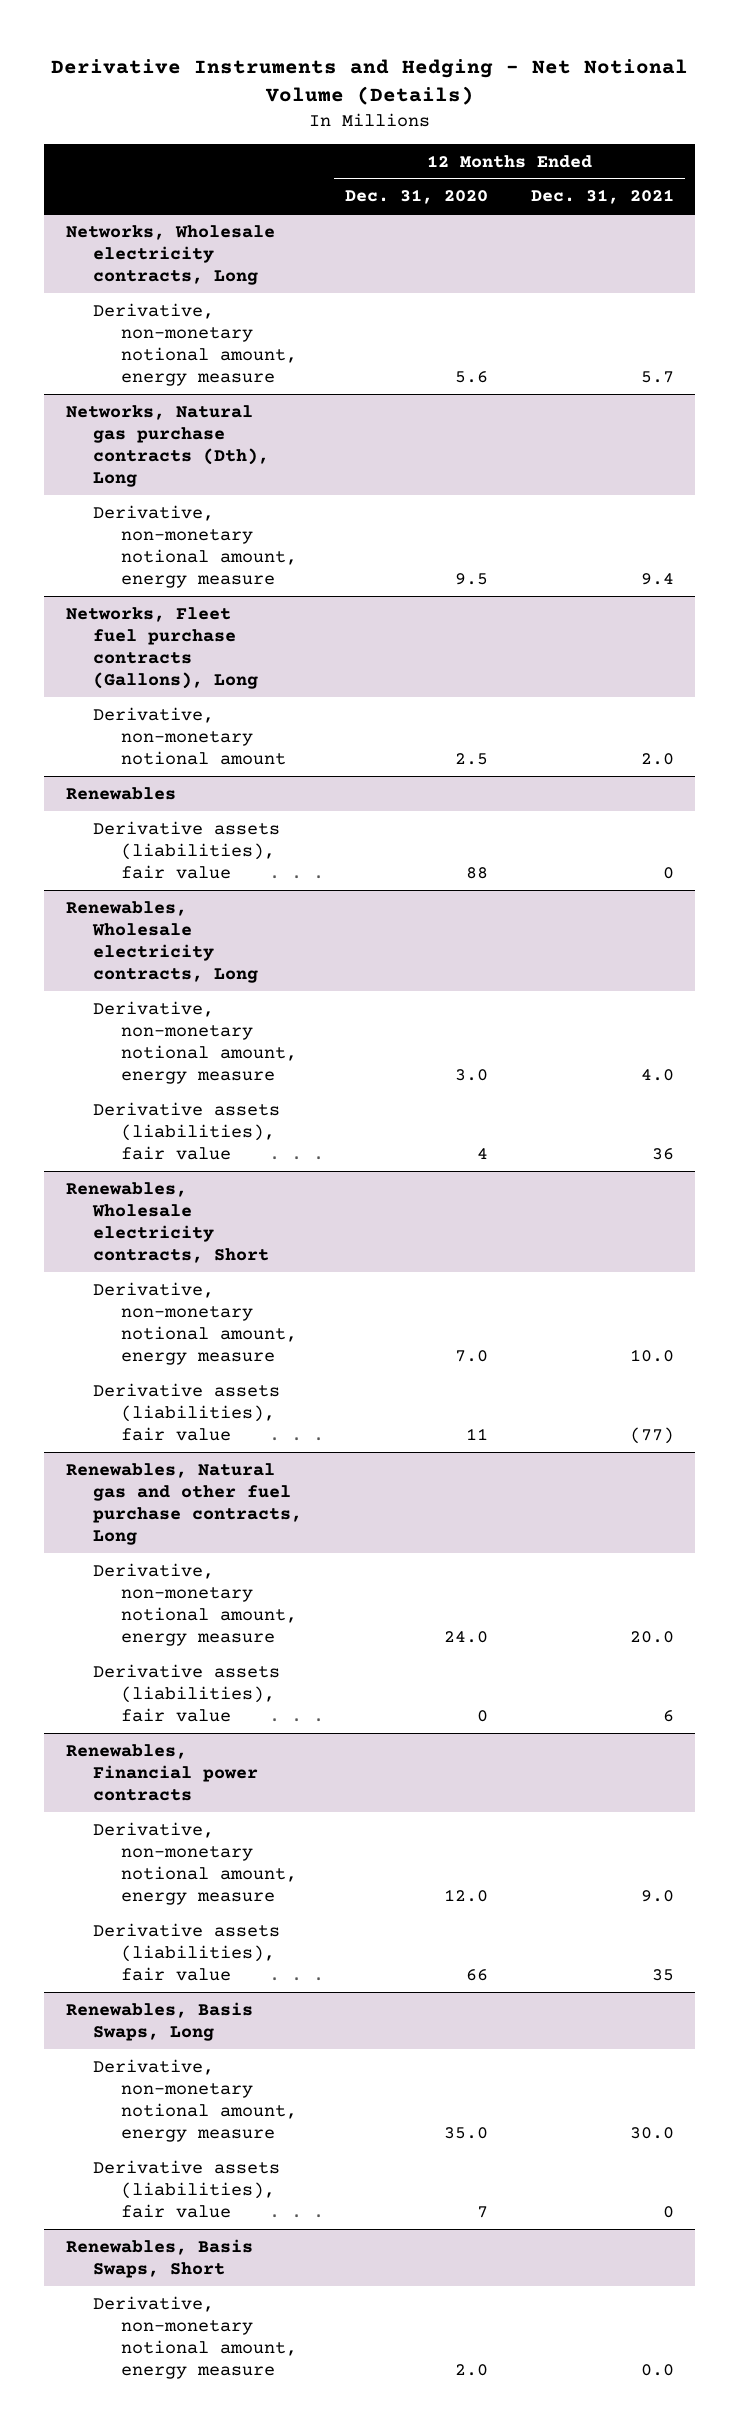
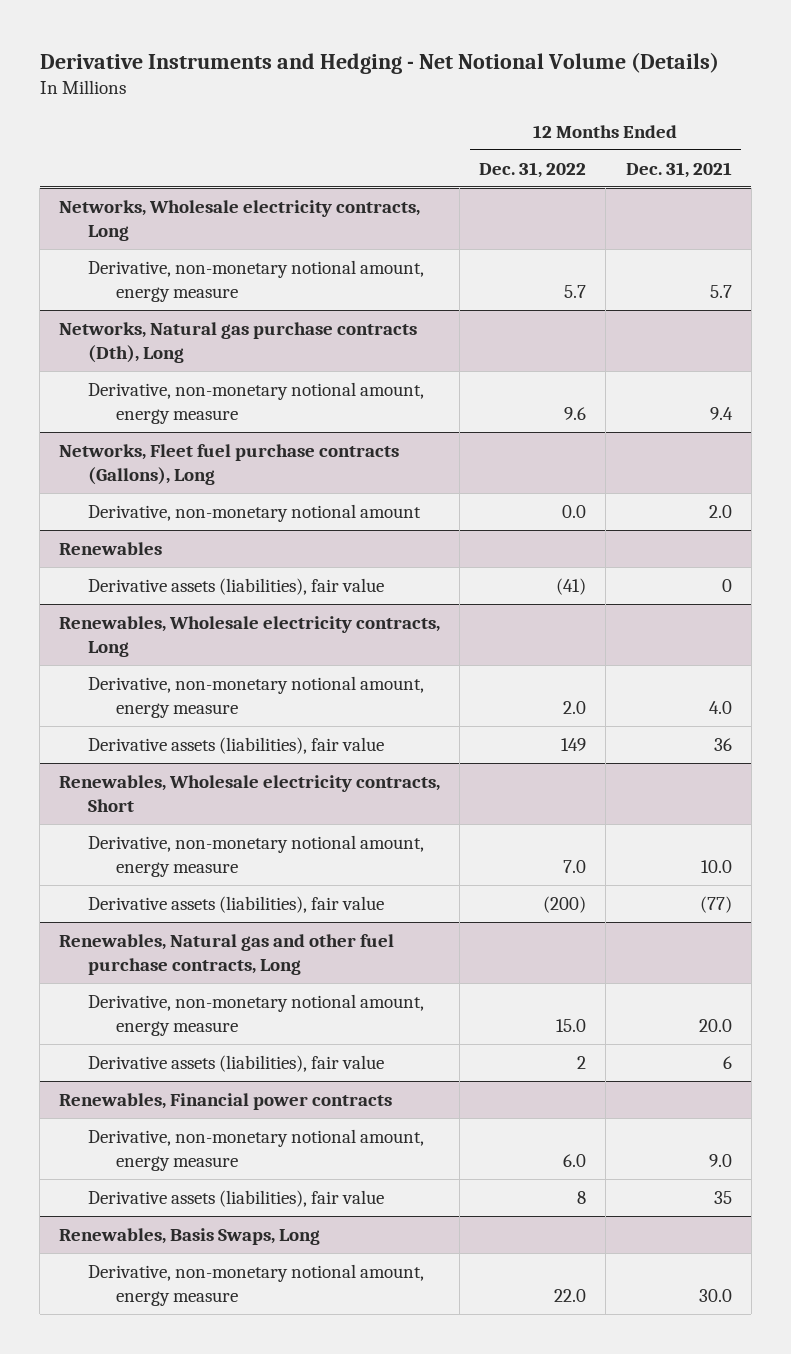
- | 12 Months Ended Dec. 31, 2020 | 12 Months Ended Dec. 31, 2021
+ | 12 Months Ended Dec. 31, 2022 | 12 Months Ended Dec. 31, 2021
@ Renewables, Basis Swaps, Long
- Derivative assets (liabilities), fair value | 7 | 0
- Renewables, Basis Swaps, Short
- Derivative, non-monetary notional amount, energy measure | 2.0 | 0.0

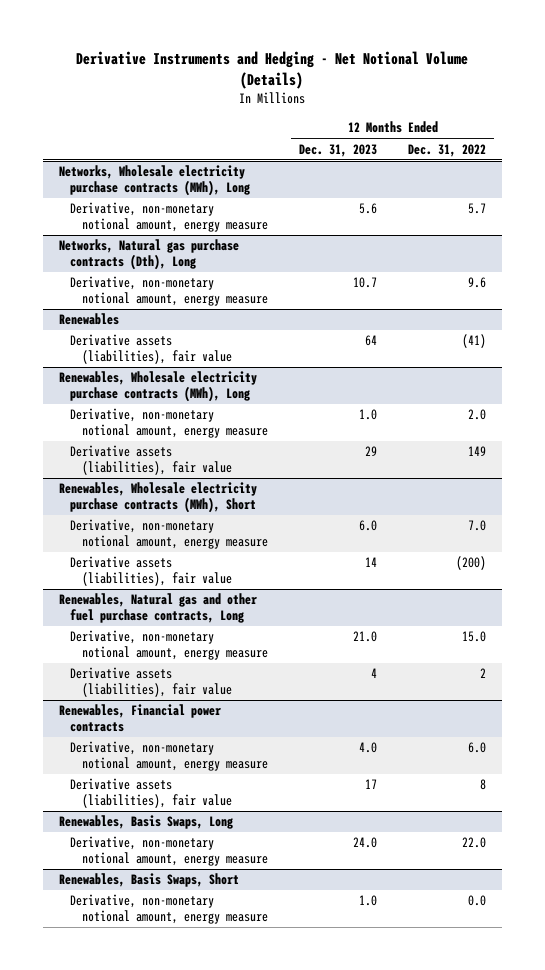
- | 12 Months Ended Dec. 31, 2022 | 12 Months Ended Dec. 31, 2021
+ | 12 Months Ended Dec. 31, 2023 | 12 Months Ended Dec. 31, 2022
- Networks, Wholesale electricity contracts, Long
+ Networks, Wholesale electricity purchase contracts (MWh), Long
- Networks, Fleet fuel purchase contracts (Gallons), Long
- Derivative, non-monetary notional amount | 0.0 | 2.0
- Renewables, Wholesale electricity contracts, Long
+ Renewables, Wholesale electricity purchase contracts (MWh), Long
- Renewables, Wholesale electricity contracts, Short
+ Renewables, Wholesale electricity purchase contracts (MWh), Short
+ Renewables, Basis Swaps, Short
+ Derivative, non-monetary notional amount, energy measure | 1.0 | 0.0

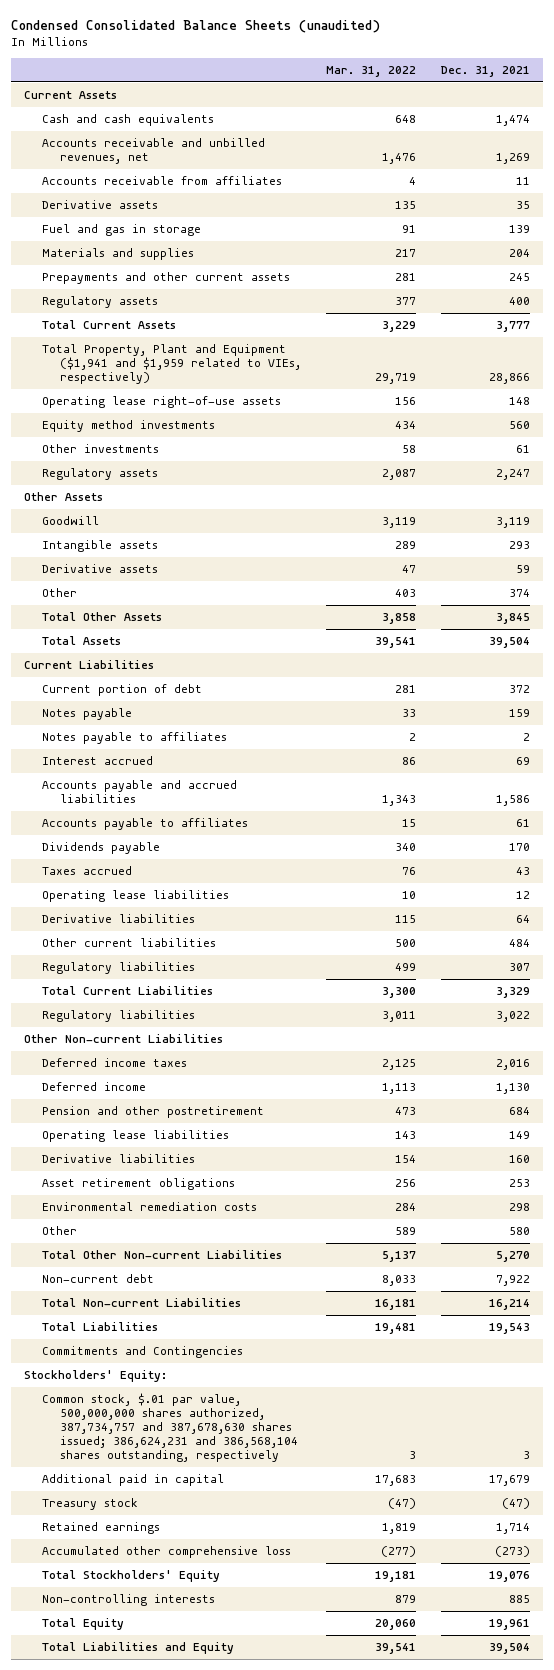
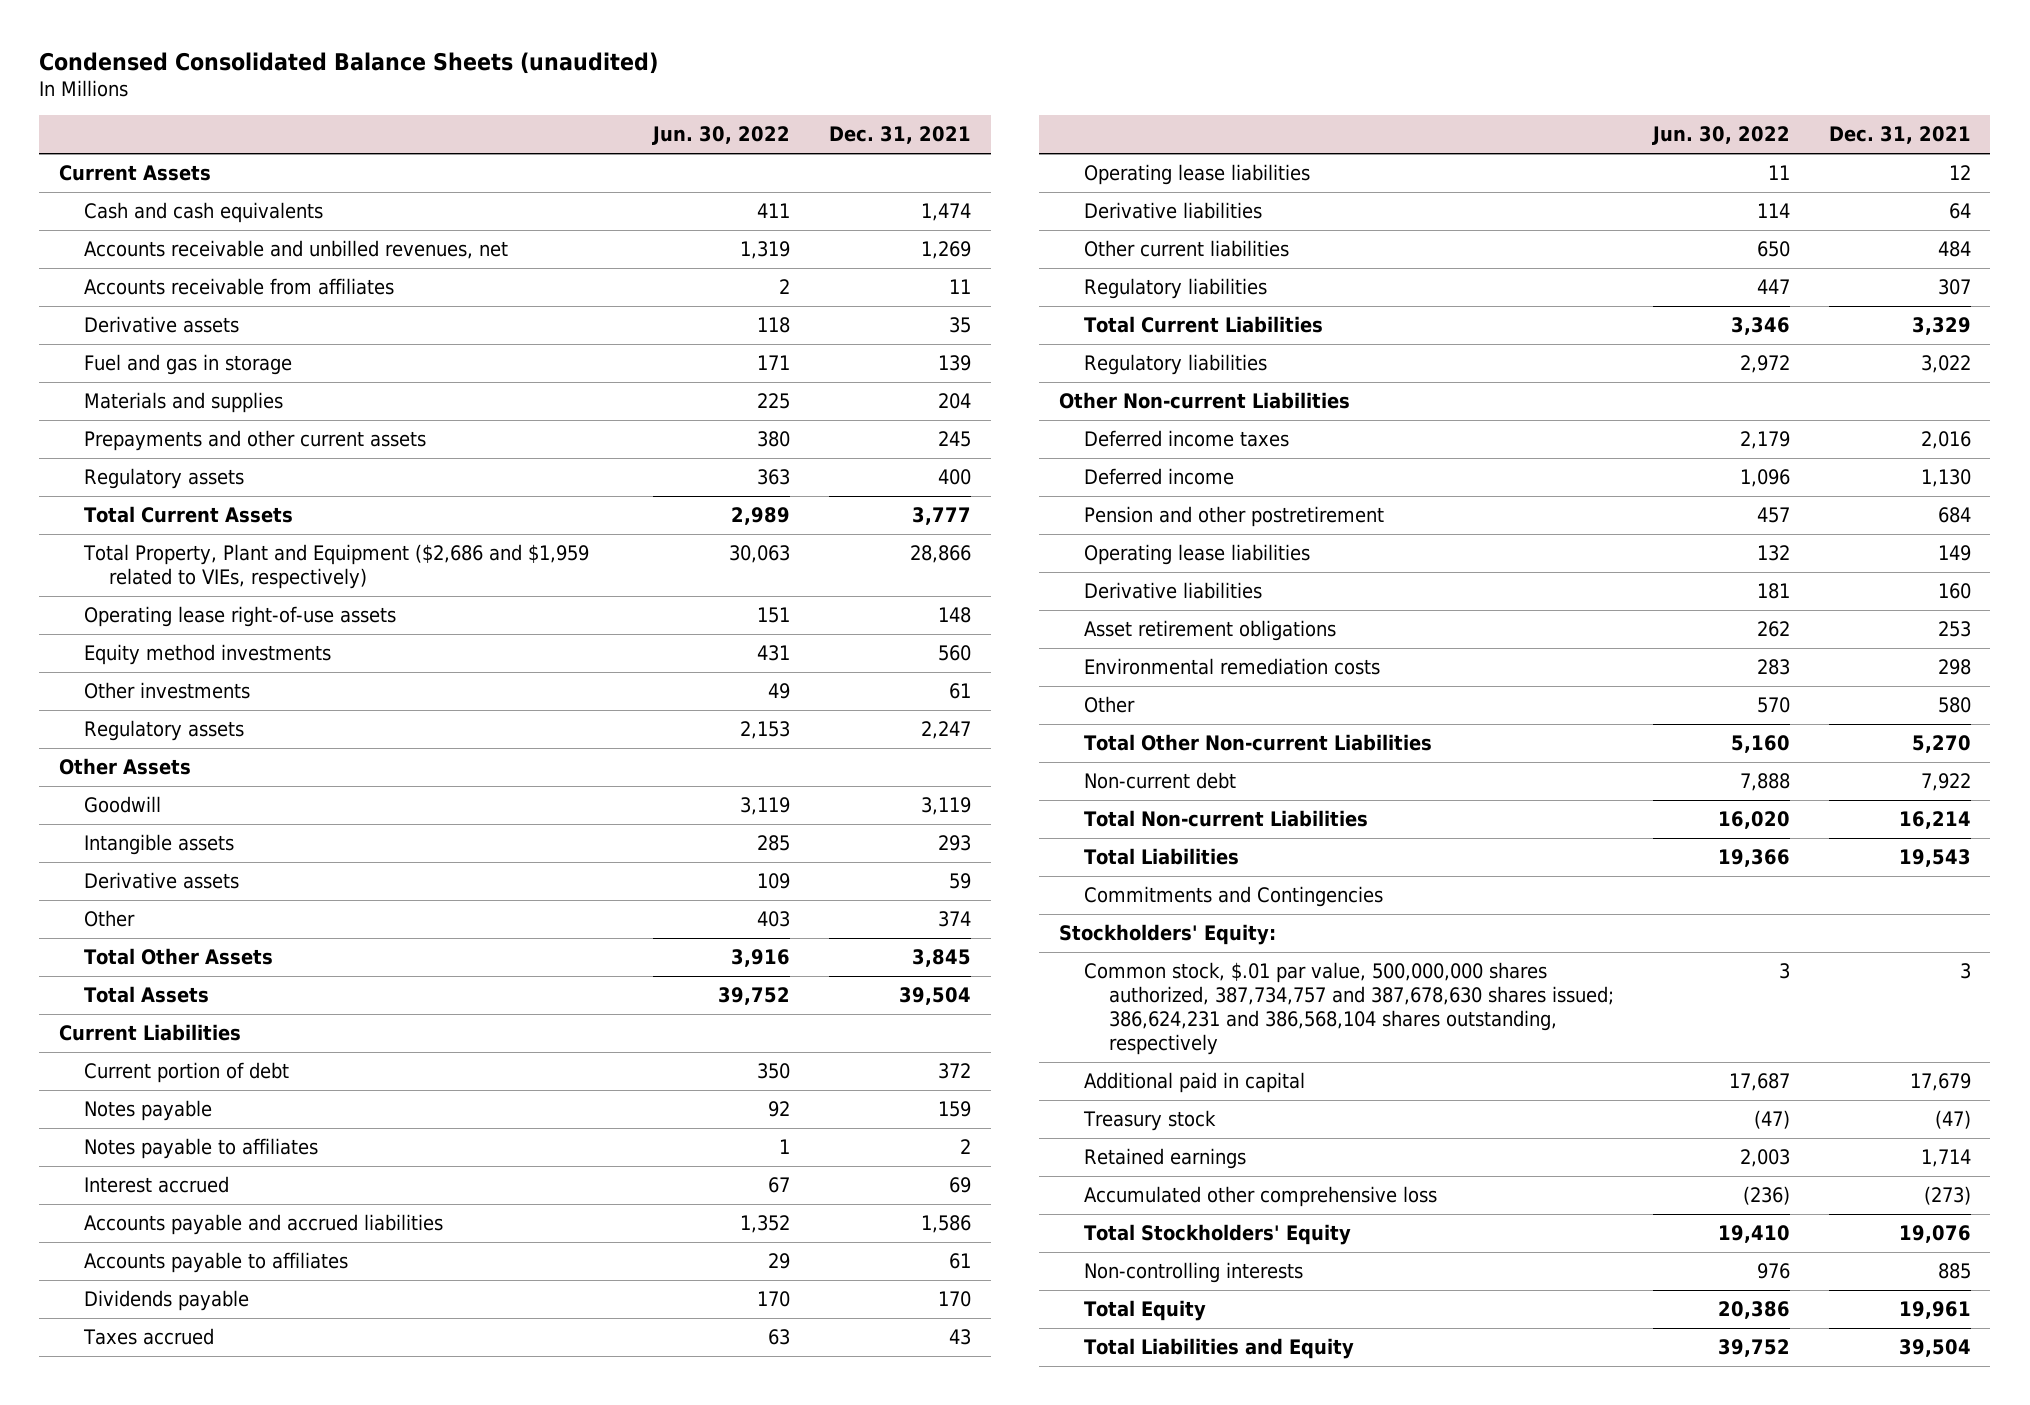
- | Mar. 31, 2022 | Dec. 31, 2021
+ | Jun. 30, 2022 | Dec. 31, 2021
- Total Property, Plant and Equipment ($1,941 and $1,959 related to VIEs, respectively) | 29,719 | 28,866
+ Total Property, Plant and Equipment ($2,686 and $1,959 related to VIEs, respectively) | 30,063 | 28,866

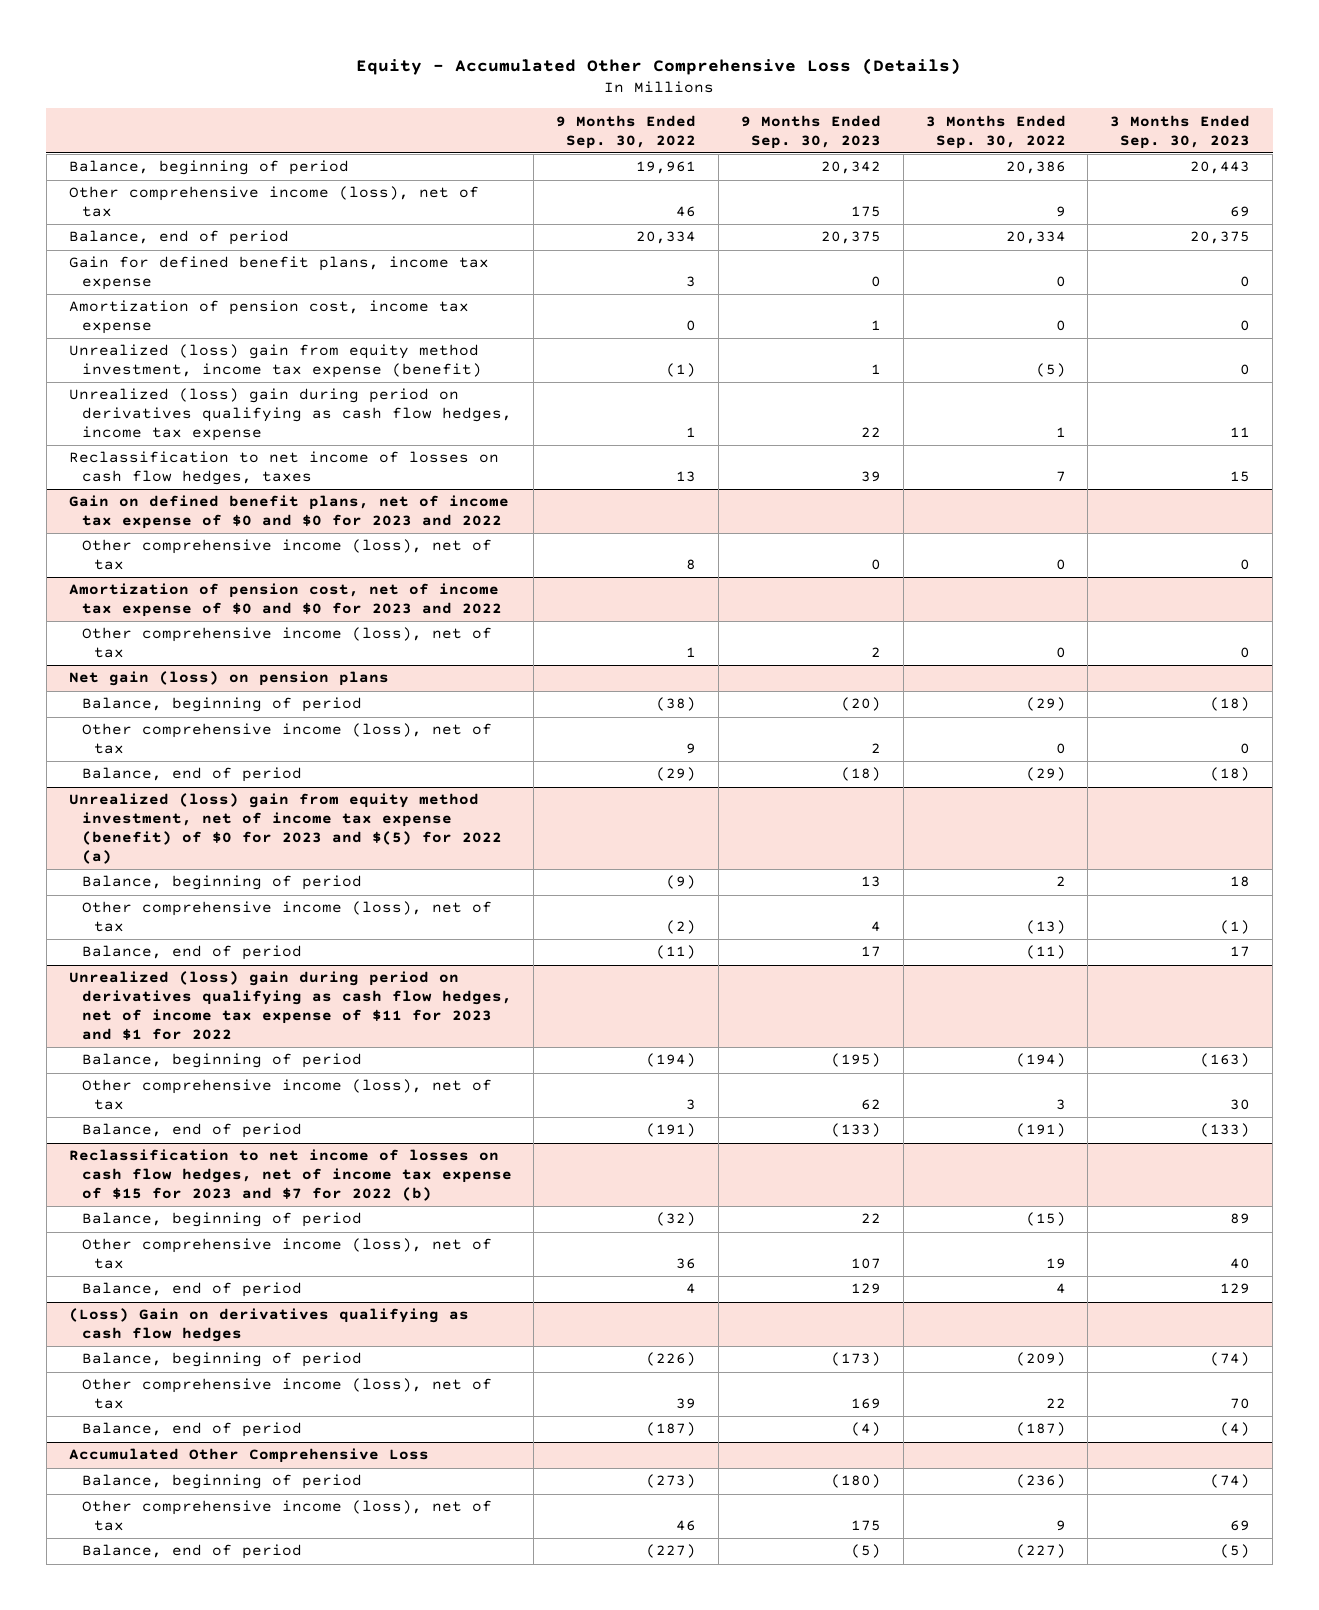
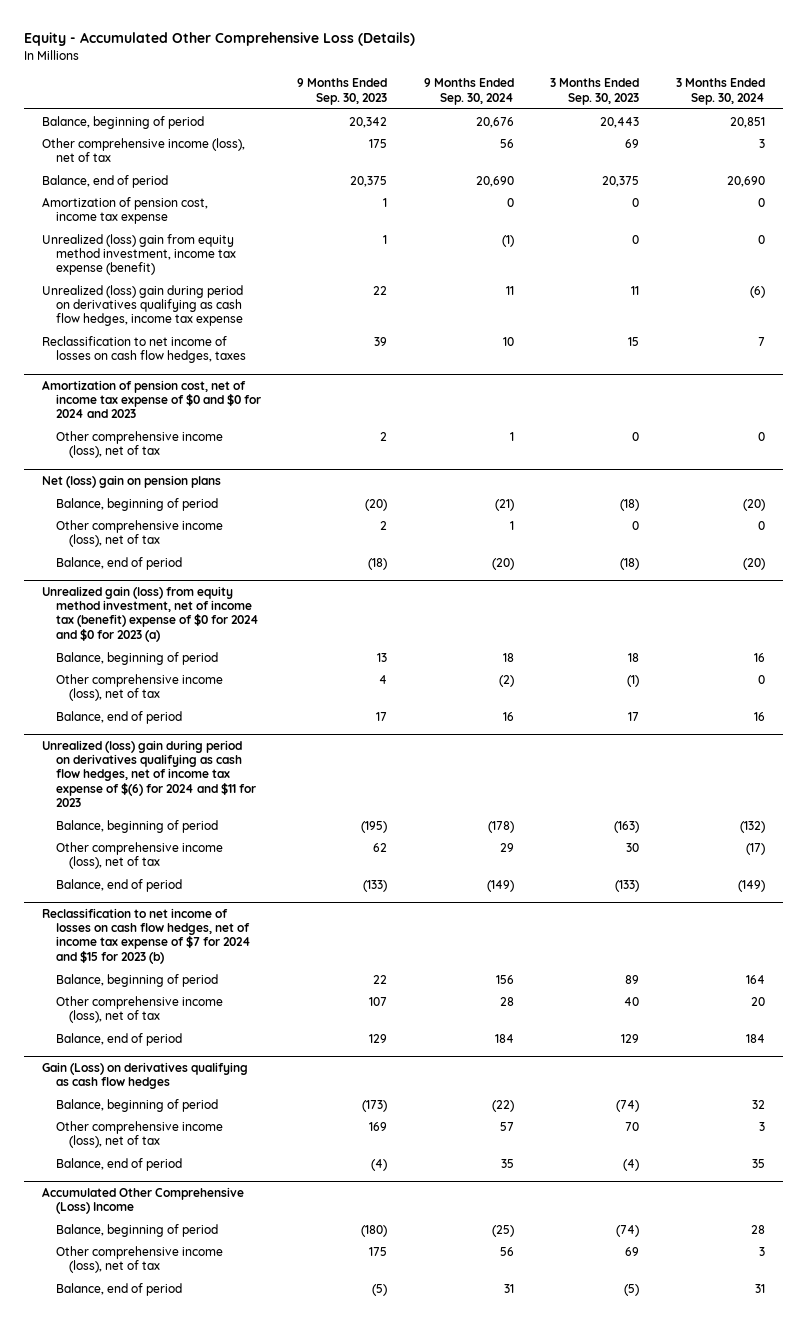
- | 9 Months Ended Sep. 30, 2022 | 9 Months Ended Sep. 30, 2023 | 3 Months Ended Sep. 30, 2022 | 3 Months Ended Sep. 30, 2023
+ | 9 Months Ended Sep. 30, 2023 | 9 Months Ended Sep. 30, 2024 | 3 Months Ended Sep. 30, 2023 | 3 Months Ended Sep. 30, 2024
- Gain for defined benefit plans, income tax expense | 3 | 0 | 0 | 0
- Gain on defined benefit plans, net of income tax expense of $0 and $0 for 2023 and 2022
- Other comprehensive income (loss), net of tax | 8 | 0 | 0 | 0
- Amortization of pension cost, net of income tax expense of $0 and $0 for 2023 and 2022
+ Amortization of pension cost, net of income tax expense of $0 and $0 for 2024 and 2023
- Net gain (loss) on pension plans
+ Net (loss) gain on pension plans
- Unrealized (loss) gain from equity method investment, net of income tax expense (benefit) of $0 for 2023 and $(5) for 2022 (a)
+ Unrealized gain (loss) from equity method investment, net of income tax (benefit) expense of $0 for 2024 and $0 for 2023 (a)
- Unrealized (loss) gain during period on derivatives qualifying as cash flow hedges, net of income tax expense of $11 for 2023 and $1 for 2022
+ Unrealized (loss) gain during period on derivatives qualifying as cash flow hedges, net of income tax expense of $(6) for 2024 and $11 for 2023
- Reclassification to net income of losses on cash flow hedges, net of income tax expense of $15 for 2023 and $7 for 2022 (b)
+ Reclassification to net income of losses on cash flow hedges, net of income tax expense of $7 for 2024 and $15 for 2023 (b)
- (Loss) Gain on derivatives qualifying as cash flow hedges
+ Gain (Loss) on derivatives qualifying as cash flow hedges
- Accumulated Other Comprehensive Loss
+ Accumulated Other Comprehensive (Loss) Income

